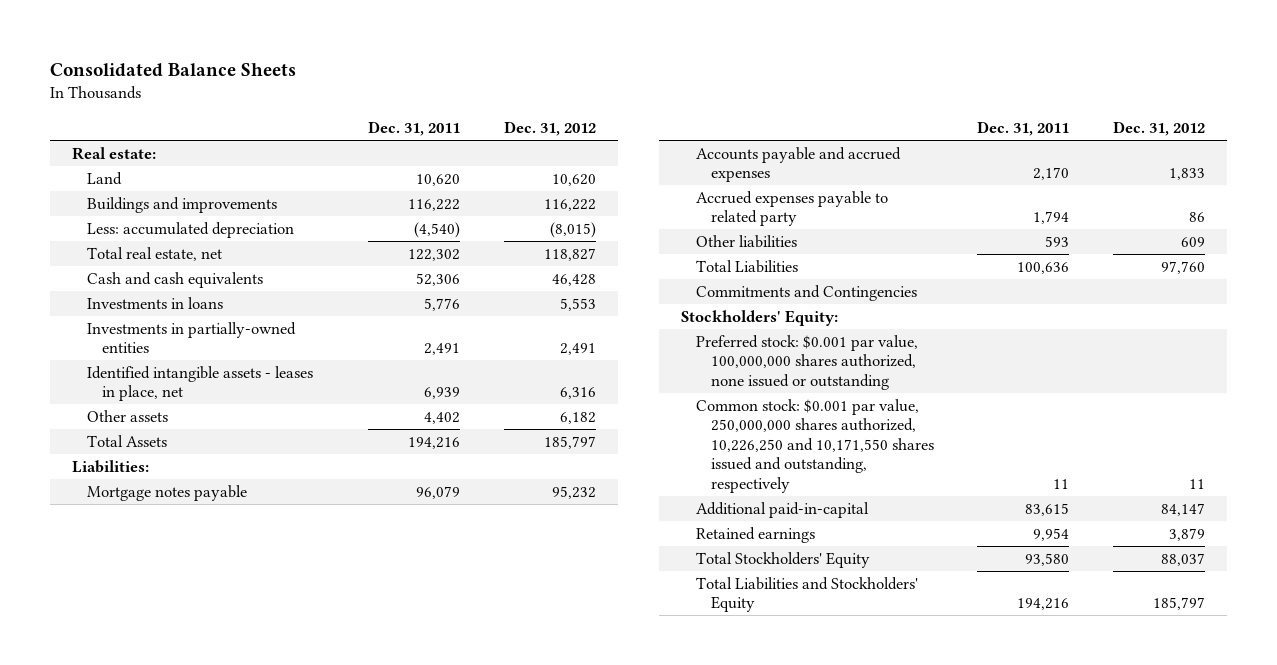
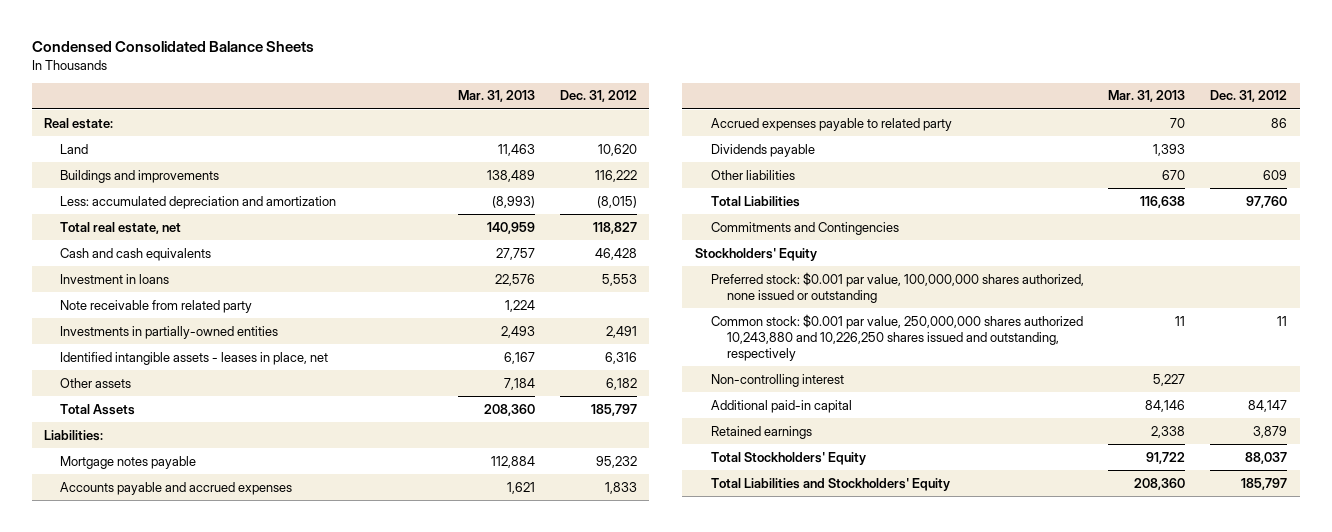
- Consolidated Balance Sheets
+ Condensed Consolidated Balance Sheets
- | Dec. 31, 2011 | Dec. 31, 2012
+ | Mar. 31, 2013 | Dec. 31, 2012
- Less: accumulated depreciation | (4,540) | (8,015)
+ Less: accumulated depreciation and amortization | (8,993) | (8,015)
- Investments in loans | 5,776 | 5,553
+ Investment in loans | 22,576 | 5,553
+ Note receivable from related party | 1,224 |
+ Dividends payable | 1,393 |
- Stockholders' Equity:
+ Stockholders' Equity
- Common stock: $0.001 par value, 250,000,000 shares authorized, 10,226,250 and 10,171,550 shares issued and outstanding, respectively | 11 | 11
- Additional paid-in-capital | 83,615 | 84,147
+ Common stock: $0.001 par value, 250,000,000 shares authorized 10,243,880 and 10,226,250 shares issued and outstanding, respectively | 11 | 11
+ Non-controlling interest | 5,227 |
+ Additional paid-in capital | 84,146 | 84,147

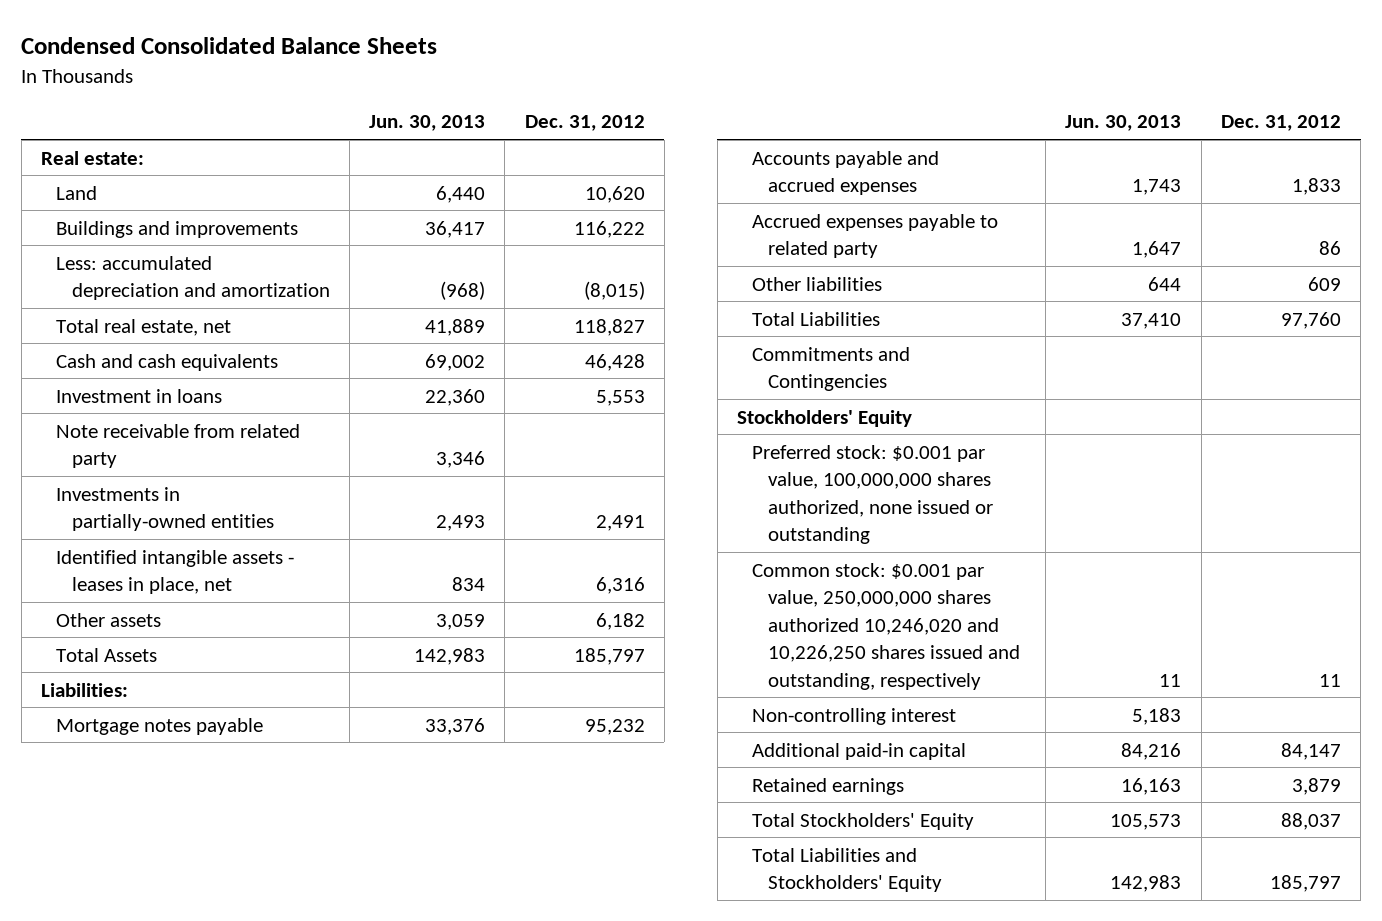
- | Mar. 31, 2013 | Dec. 31, 2012
+ | Jun. 30, 2013 | Dec. 31, 2012
- Dividends payable | 1,393 |
- Common stock: $0.001 par value, 250,000,000 shares authorized 10,243,880 and 10,226,250 shares issued and outstanding, respectively | 11 | 11
+ Common stock: $0.001 par value, 250,000,000 shares authorized 10,246,020 and 10,226,250 shares issued and outstanding, respectively | 11 | 11

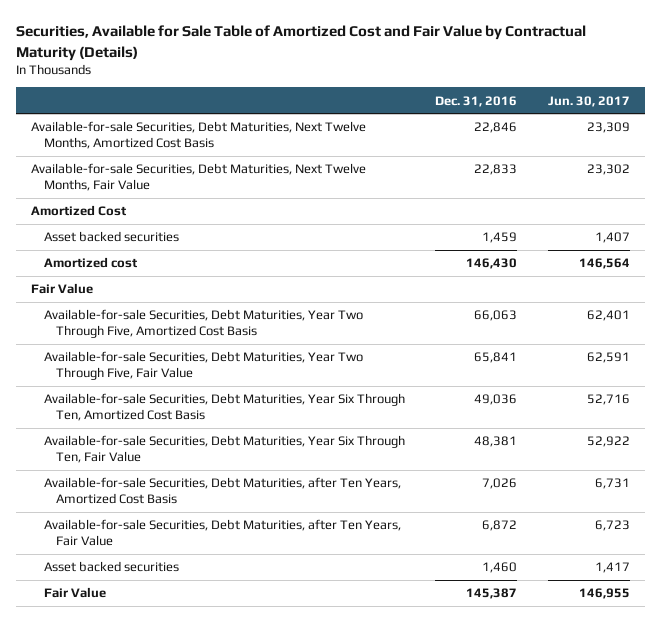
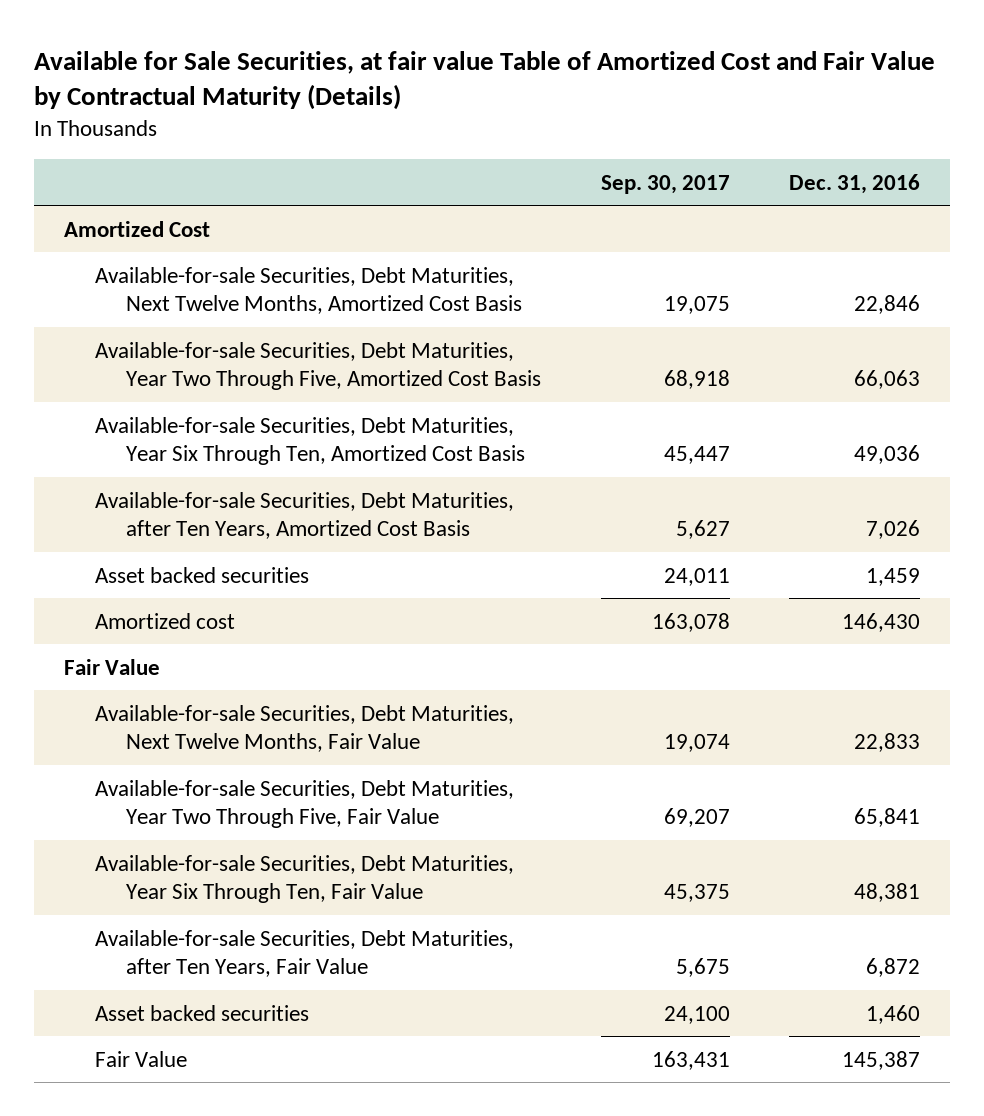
- Securities, Available for Sale Table of Amortized Cost and Fair Value by Contractual Maturity (Details)
+ Available for Sale Securities, at fair value Table of Amortized Cost and Fair Value by Contractual Maturity (Details)
- | Dec. 31, 2016 | Jun. 30, 2017
+ | Sep. 30, 2017 | Dec. 31, 2016
moved down: Available-for-sale Securities, Debt Maturities, Next Twelve Months, Amortized Cost Basis | 19,075 | 22,846
moved up: Available-for-sale Securities, Debt Maturities, Year Two Through Five, Amortized Cost Basis | 68,918 | 66,063
moved up: Available-for-sale Securities, Debt Maturities, Year Six Through Ten, Amortized Cost Basis | 45,447 | 49,036
moved up: Available-for-sale Securities, Debt Maturities, after Ten Years, Amortized Cost Basis | 5,627 | 7,026
moved down: Available-for-sale Securities, Debt Maturities, Next Twelve Months, Fair Value | 19,074 | 22,833

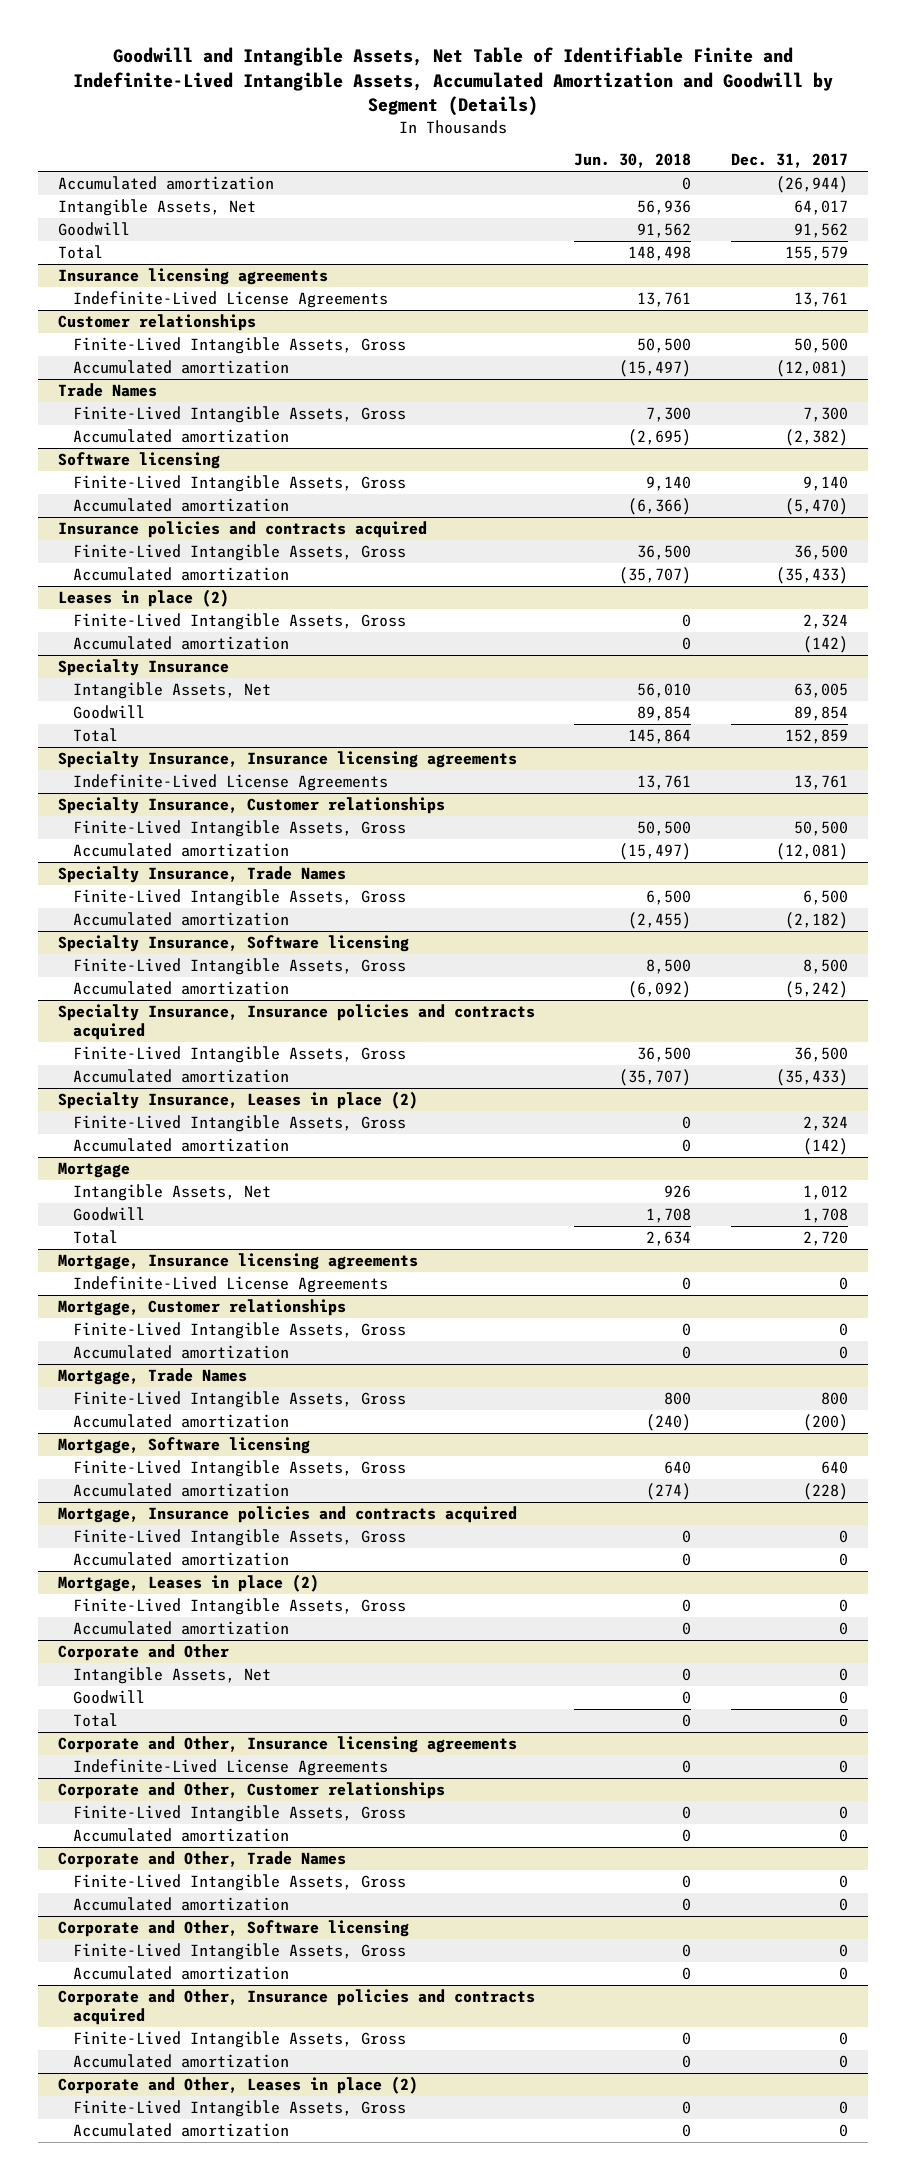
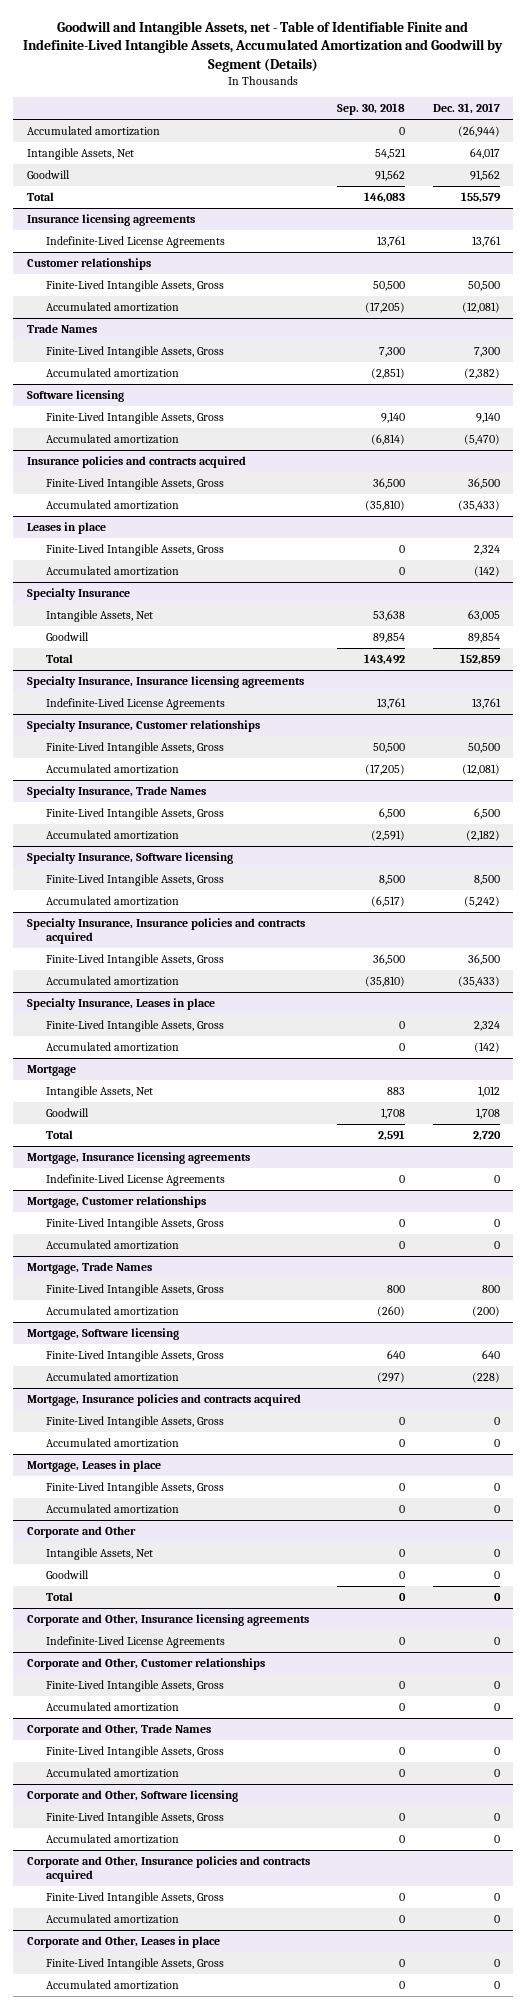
- Goodwill and Intangible Assets, Net Table of Identifiable Finite and Indefinite-Lived Intangible Assets, Accumulated Amortization and Goodwill by Segment (Details)
+ Goodwill and Intangible Assets, net - Table of Identifiable Finite and Indefinite-Lived Intangible Assets, Accumulated Amortization and Goodwill by Segment (Details)
- | Jun. 30, 2018 | Dec. 31, 2017
+ | Sep. 30, 2018 | Dec. 31, 2017
- Leases in place (2)
+ Leases in place
- Specialty Insurance, Leases in place (2)
+ Specialty Insurance, Leases in place
- Mortgage, Leases in place (2)
+ Mortgage, Leases in place
- Corporate and Other, Leases in place (2)
+ Corporate and Other, Leases in place

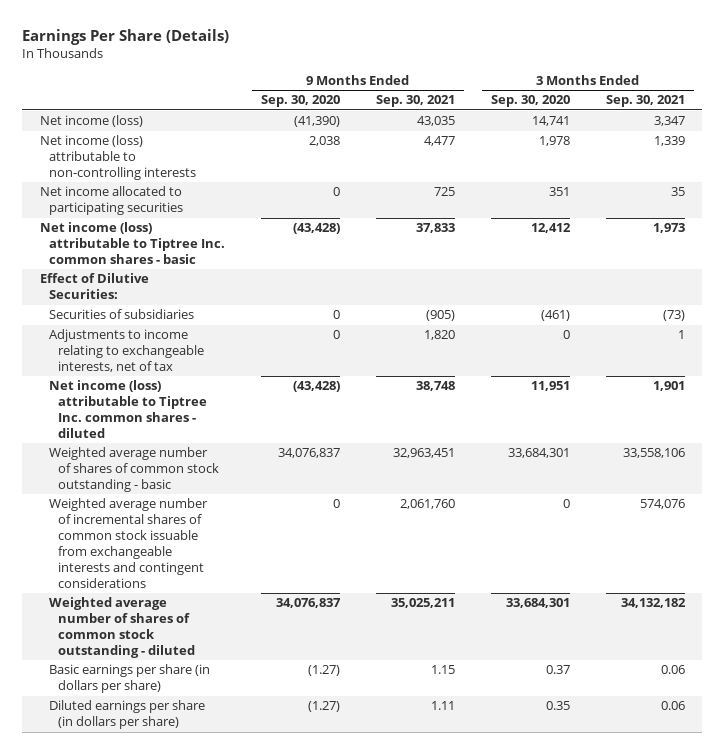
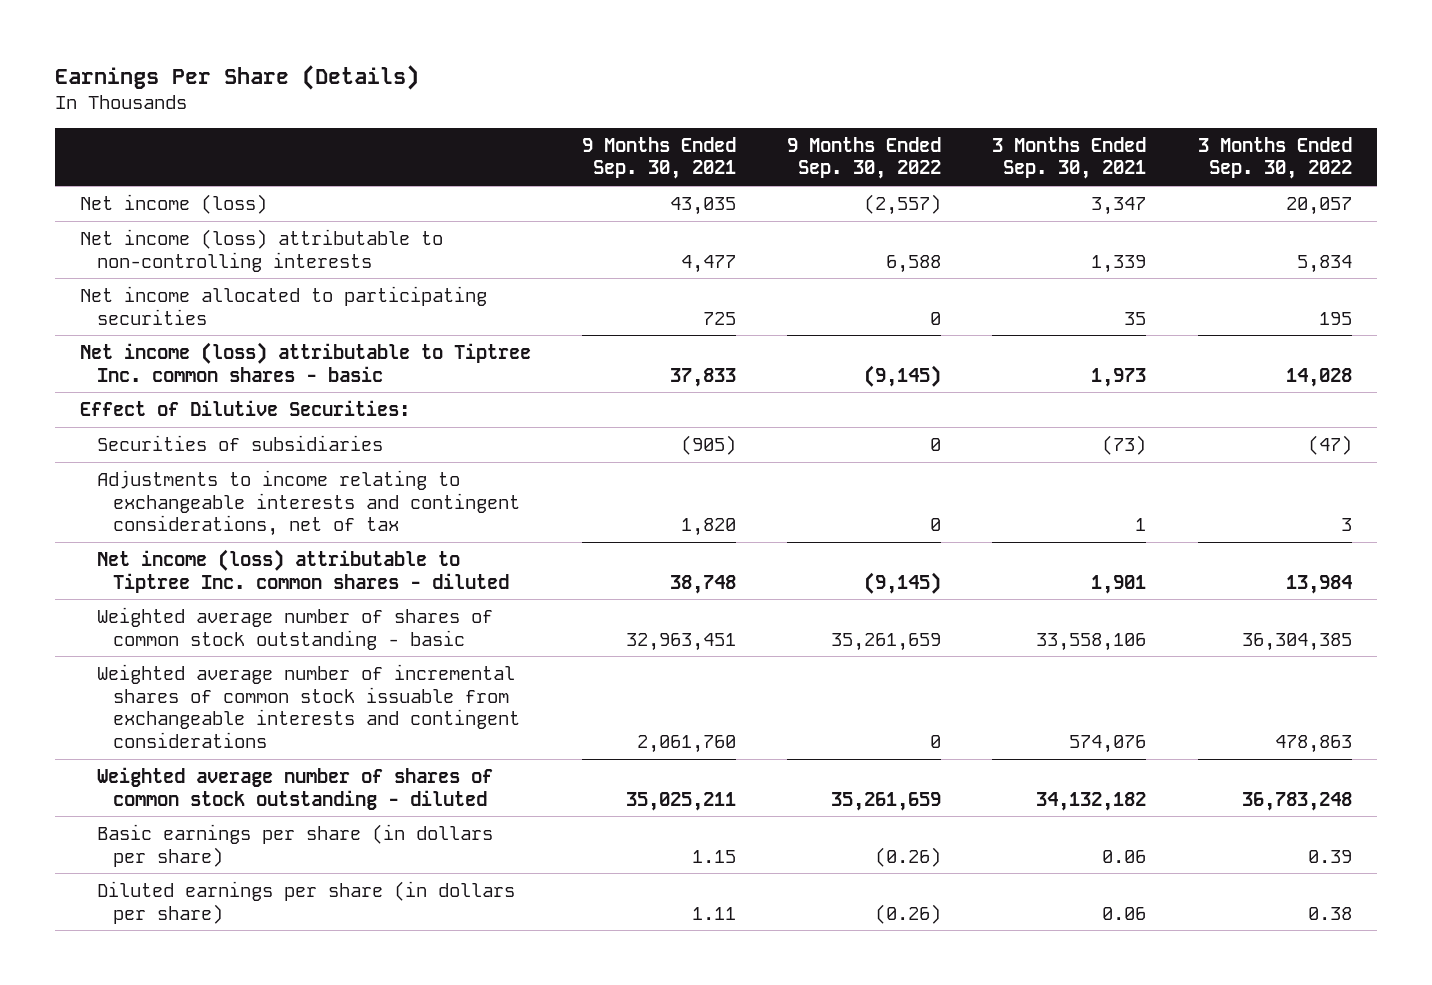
- | 9 Months Ended Sep. 30, 2020 | 9 Months Ended Sep. 30, 2021 | 3 Months Ended Sep. 30, 2020 | 3 Months Ended Sep. 30, 2021
+ | 9 Months Ended Sep. 30, 2021 | 9 Months Ended Sep. 30, 2022 | 3 Months Ended Sep. 30, 2021 | 3 Months Ended Sep. 30, 2022
- Adjustments to income relating to exchangeable interests, net of tax | 0 | 1,820 | 0 | 1
+ Adjustments to income relating to exchangeable interests and contingent considerations, net of tax | 1,820 | 0 | 1 | 3

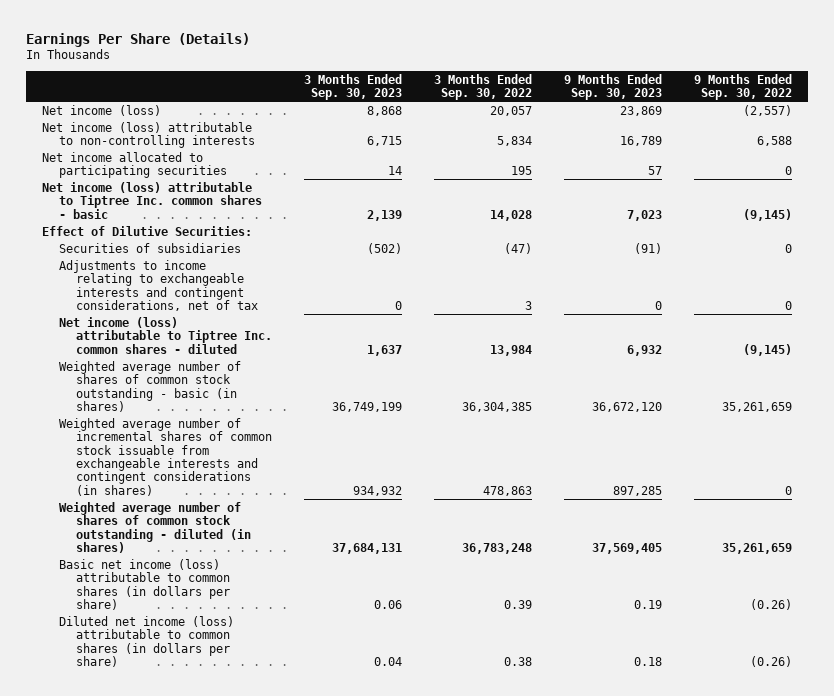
- | 9 Months Ended Sep. 30, 2021 | 9 Months Ended Sep. 30, 2022 | 3 Months Ended Sep. 30, 2021 | 3 Months Ended Sep. 30, 2022
+ | 3 Months Ended Sep. 30, 2023 | 3 Months Ended Sep. 30, 2022 | 9 Months Ended Sep. 30, 2023 | 9 Months Ended Sep. 30, 2022
- Weighted average number of shares of common stock outstanding - basic | 32,963,451 | 35,261,659 | 33,558,106 | 36,304,385
- Weighted average number of incremental shares of common stock issuable from exchangeable interests and contingent considerations | 2,061,760 | 0 | 574,076 | 478,863
- Weighted average number of shares of common stock outstanding - diluted | 35,025,211 | 35,261,659 | 34,132,182 | 36,783,248
- Basic earnings per share (in dollars per share) | 1.15 | (0.26) | 0.06 | 0.39
- Diluted earnings per share (in dollars per share) | 1.11 | (0.26) | 0.06 | 0.38
+ Weighted average number of shares of common stock outstanding - basic (in shares) | 36,749,199 | 36,304,385 | 36,672,120 | 35,261,659
+ Weighted average number of incremental shares of common stock issuable from exchangeable interests and contingent considerations (in shares) | 934,932 | 478,863 | 897,285 | 0
+ Weighted average number of shares of common stock outstanding - diluted (in shares) | 37,684,131 | 36,783,248 | 37,569,405 | 35,261,659
+ Basic net income (loss) attributable to common shares (in dollars per share) | 0.06 | 0.39 | 0.19 | (0.26)
+ Diluted net income (loss) attributable to common shares (in dollars per share) | 0.04 | 0.38 | 0.18 | (0.26)

